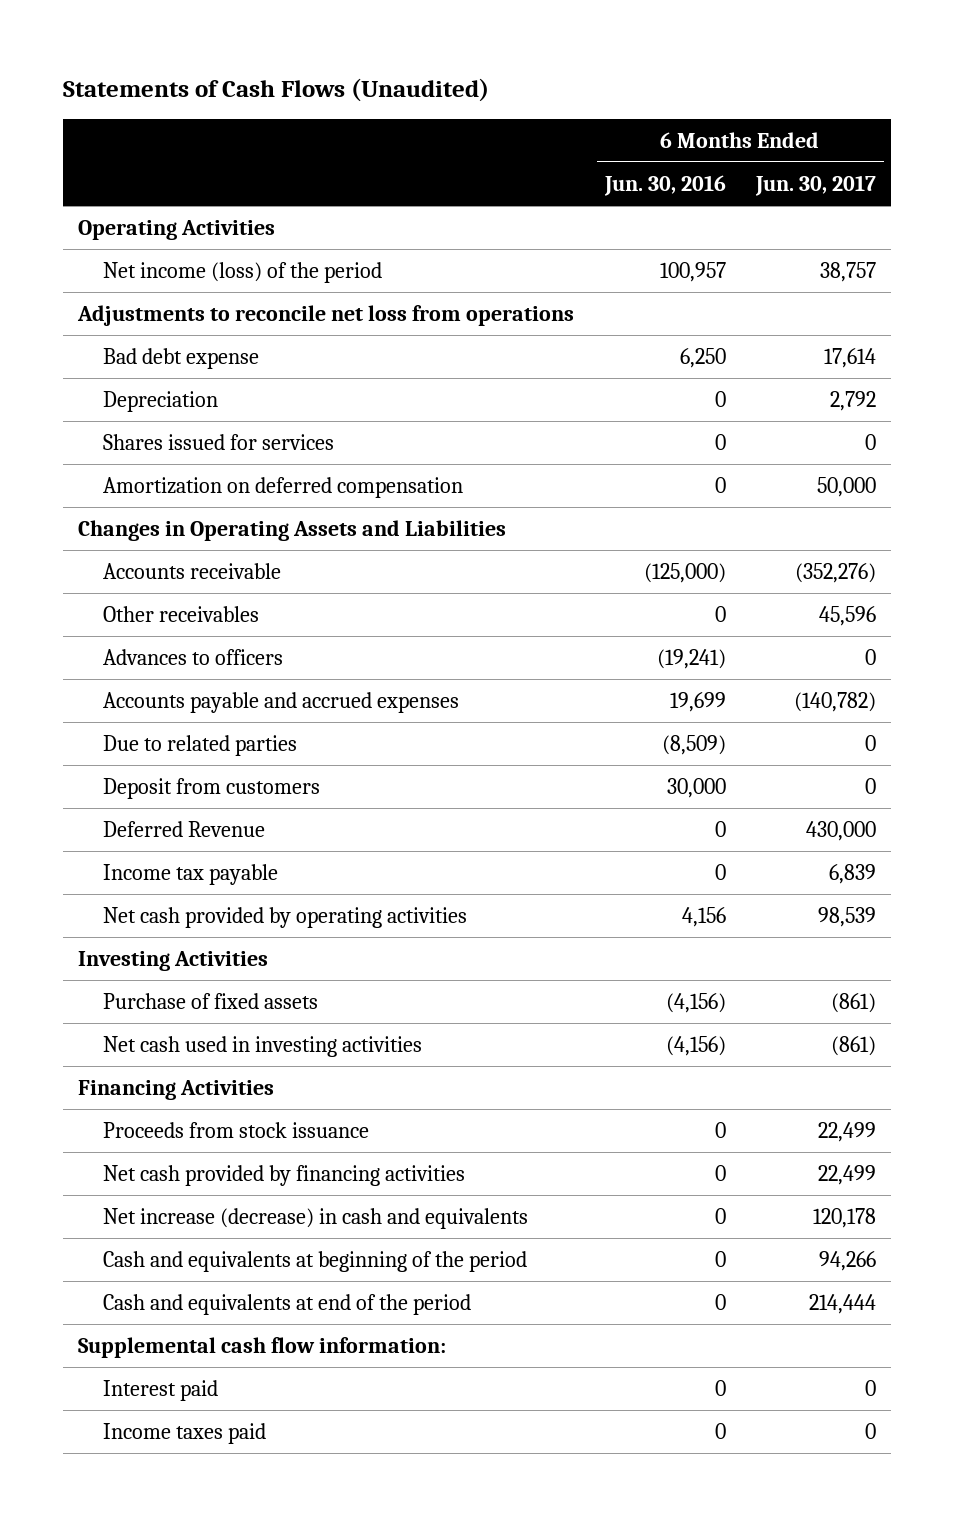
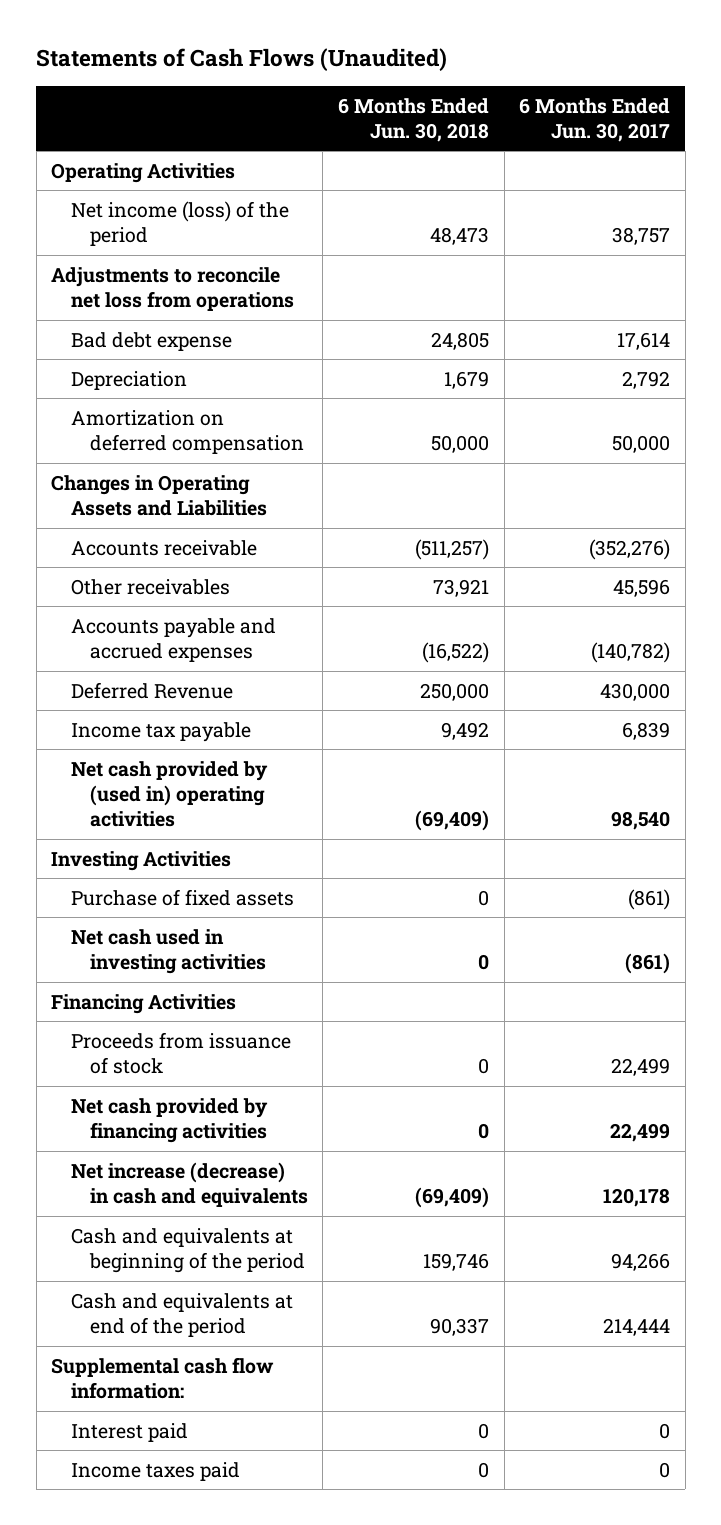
- | 6 Months Ended Jun. 30, 2016 | 6 Months Ended Jun. 30, 2017
+ | 6 Months Ended Jun. 30, 2018 | 6 Months Ended Jun. 30, 2017
- Shares issued for services | 0 | 0
- Advances to officers | (19,241) | 0
- Due to related parties | (8,509) | 0
- Deposit from customers | 30,000 | 0
- Net cash provided by operating activities | 4,156 | 98,539
+ Net cash provided by (used in) operating activities | (69,409) | 98,540
- Proceeds from stock issuance | 0 | 22,499
+ Proceeds from issuance of stock | 0 | 22,499

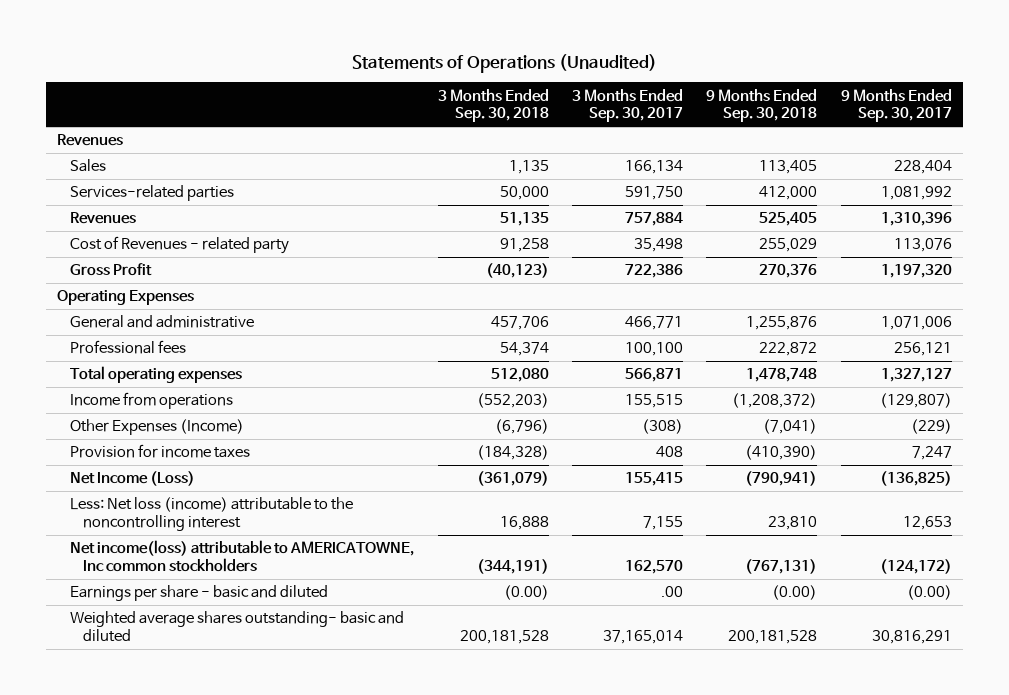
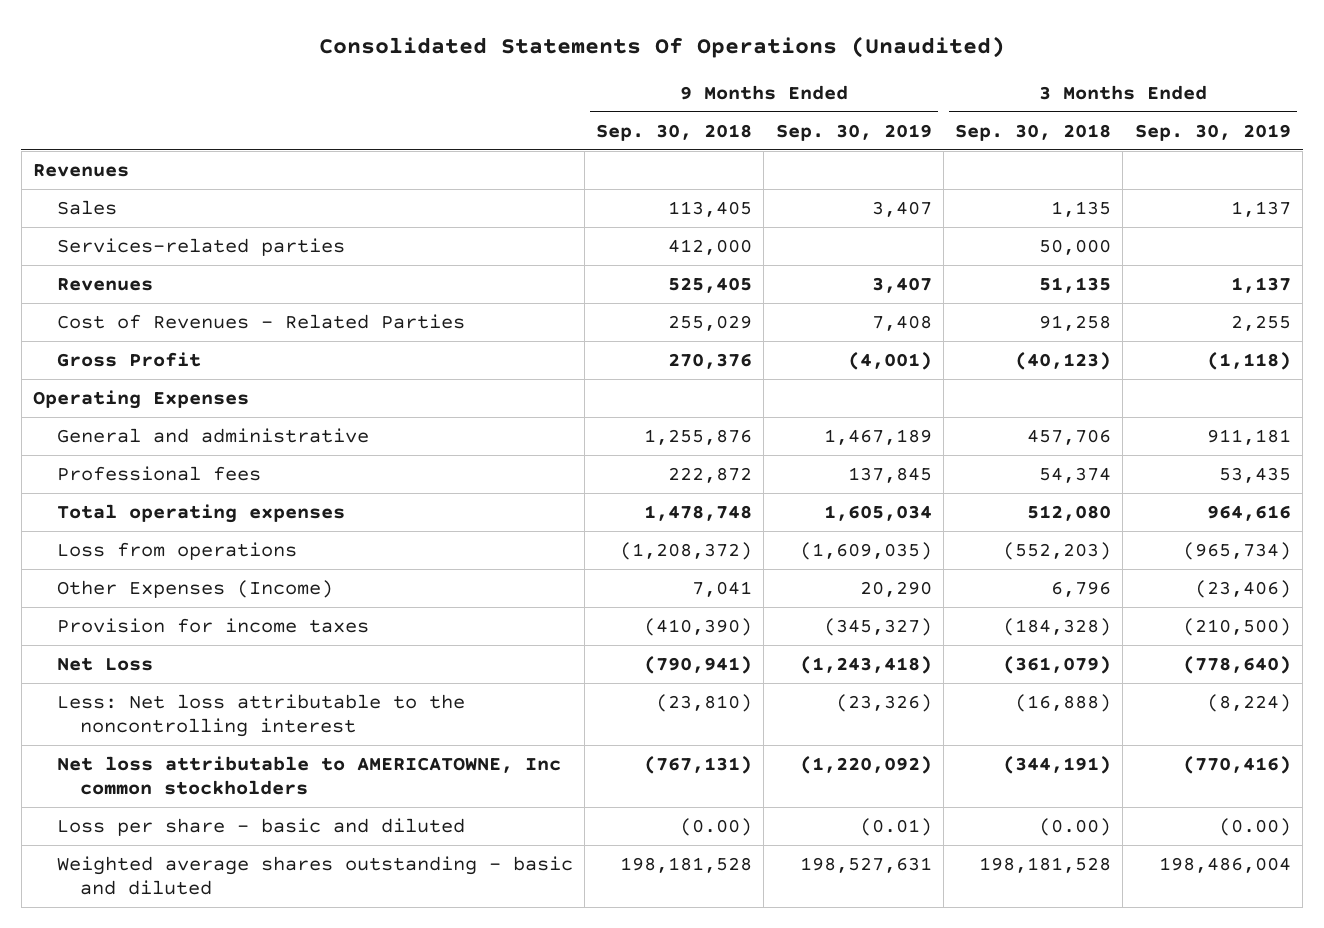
- Statements of Operations (Unaudited)
+ Consolidated Statements Of Operations (Unaudited)
- | 3 Months Ended Sep. 30, 2018 | 3 Months Ended Sep. 30, 2017 | 9 Months Ended Sep. 30, 2018 | 9 Months Ended Sep. 30, 2017
+ | 9 Months Ended Sep. 30, 2018 | 9 Months Ended Sep. 30, 2019 | 3 Months Ended Sep. 30, 2018 | 3 Months Ended Sep. 30, 2019
- Cost of Revenues - related party | 91,258 | 35,498 | 255,029 | 113,076
+ Cost of Revenues - Related Parties | 255,029 | 7,408 | 91,258 | 2,255
- Income from operations | (552,203) | 155,515 | (1,208,372) | (129,807)
- Other Expenses (Income) | (6,796) | (308) | (7,041) | (229)
+ Loss from operations | (1,208,372) | (1,609,035) | (552,203) | (965,734)
+ Other Expenses (Income) | 7,041 | 20,290 | 6,796 | (23,406)
- Net Income (Loss) | (361,079) | 155,415 | (790,941) | (136,825)
- Less: Net loss (income) attributable to the noncontrolling interest | 16,888 | 7,155 | 23,810 | 12,653
- Net income(loss) attributable to AMERICATOWNE, Inc common stockholders | (344,191) | 162,570 | (767,131) | (124,172)
- Earnings per share - basic and diluted | (0.00) | .00 | (0.00) | (0.00)
- Weighted average shares outstanding- basic and diluted | 200,181,528 | 37,165,014 | 200,181,528 | 30,816,291
+ Net Loss | (790,941) | (1,243,418) | (361,079) | (778,640)
+ Less: Net loss attributable to the noncontrolling interest | (23,810) | (23,326) | (16,888) | (8,224)
+ Net loss attributable to AMERICATOWNE, Inc common stockholders | (767,131) | (1,220,092) | (344,191) | (770,416)
+ Loss per share - basic and diluted | (0.00) | (0.01) | (0.00) | (0.00)
+ Weighted average shares outstanding - basic and diluted | 198,181,528 | 198,527,631 | 198,181,528 | 198,486,004

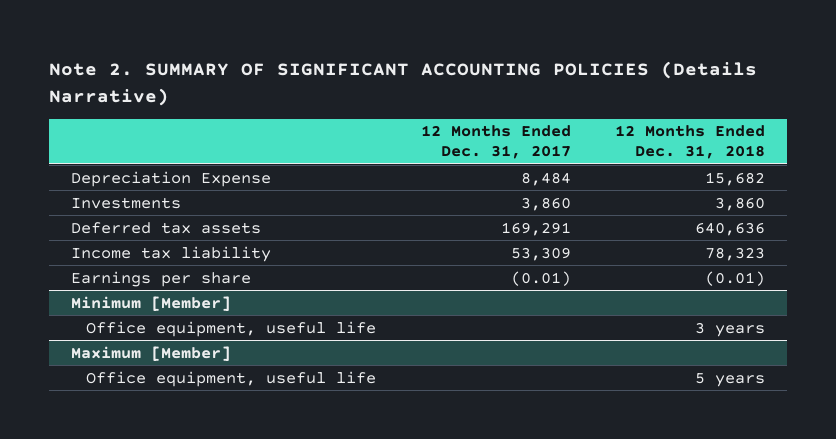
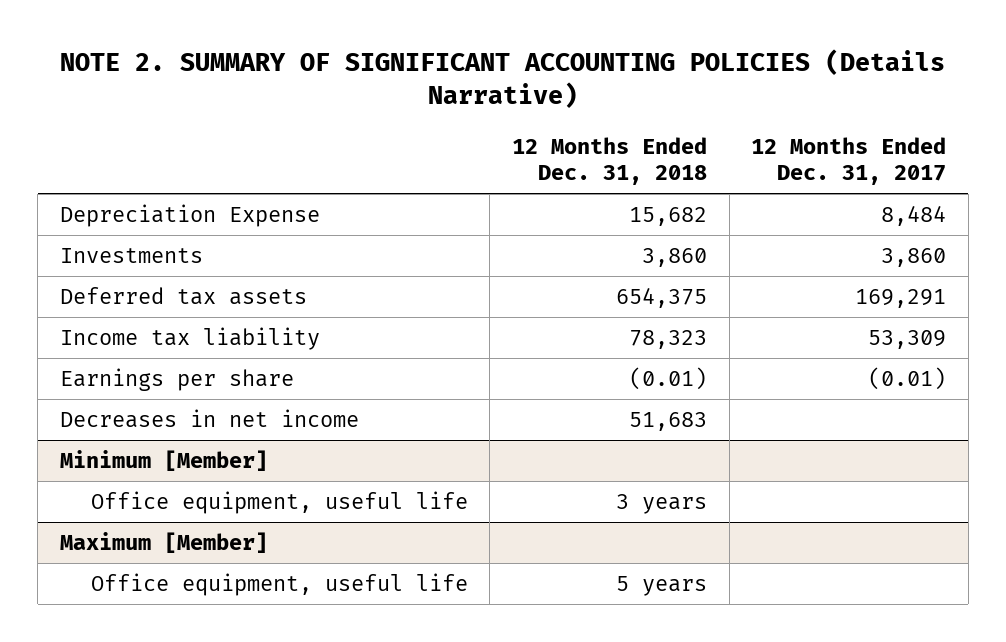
- Note 2. SUMMARY OF SIGNIFICANT ACCOUNTING POLICIES (Details Narrative)
+ NOTE 2. SUMMARY OF SIGNIFICANT ACCOUNTING POLICIES (Details Narrative)
- | 12 Months Ended Dec. 31, 2017 | 12 Months Ended Dec. 31, 2018
+ | 12 Months Ended Dec. 31, 2018 | 12 Months Ended Dec. 31, 2017
- Deferred tax assets | 169,291 | 640,636
+ Deferred tax assets | 654,375 | 169,291
+ Decreases in net income | 51,683 |

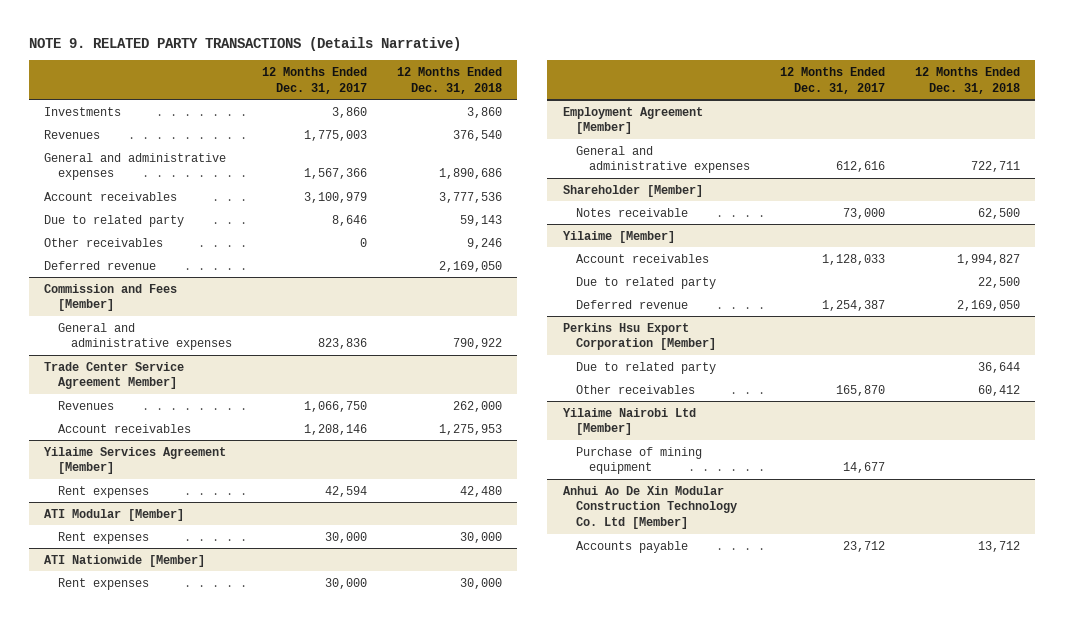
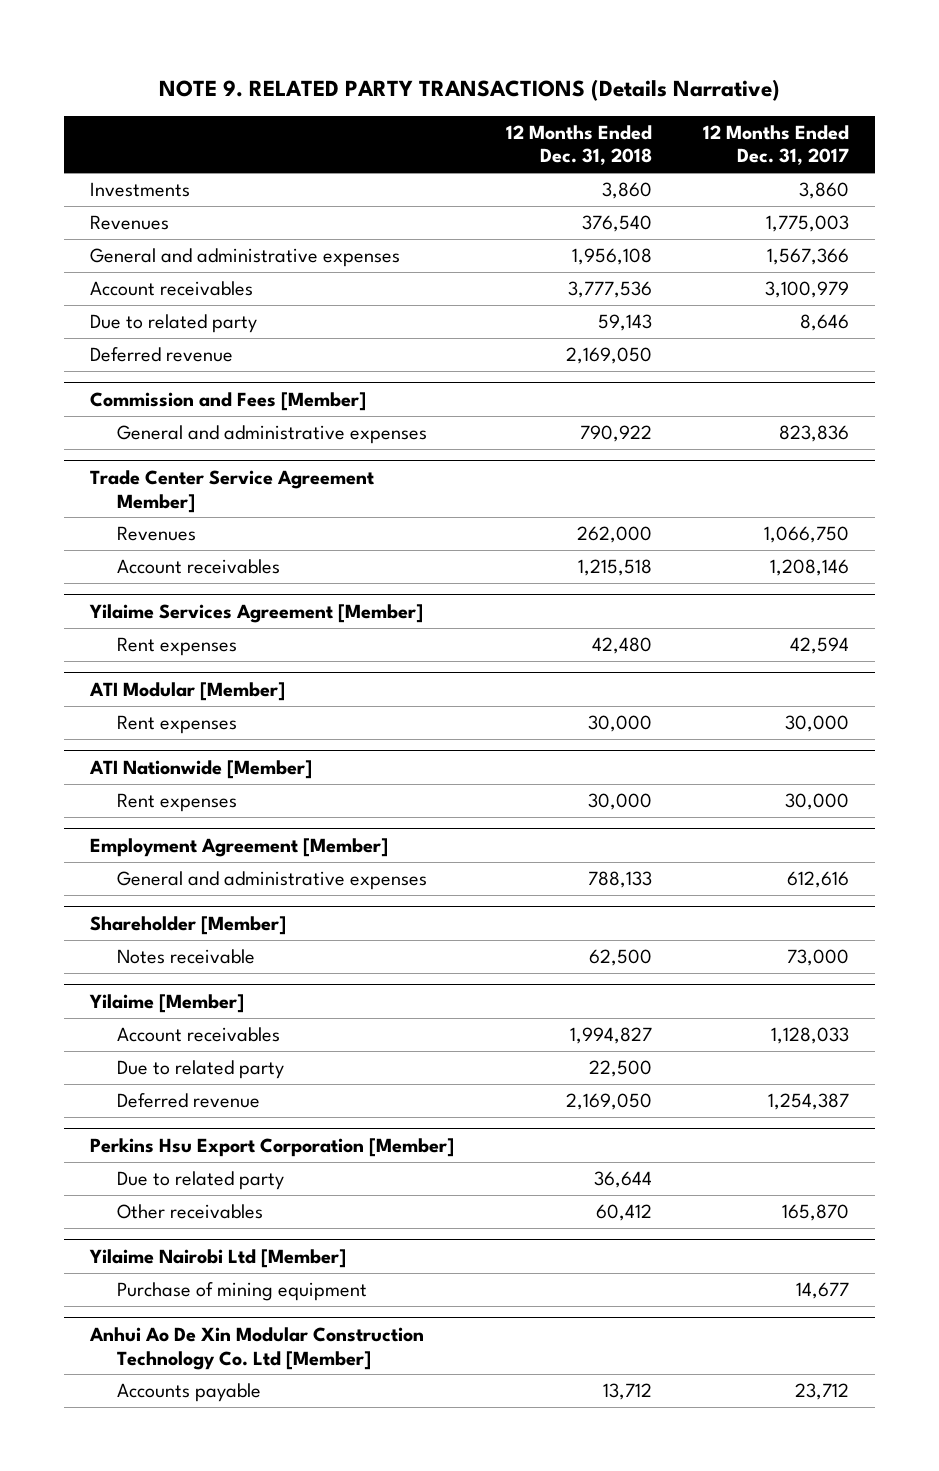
- | 12 Months Ended Dec. 31, 2017 | 12 Months Ended Dec. 31, 2018
+ | 12 Months Ended Dec. 31, 2018 | 12 Months Ended Dec. 31, 2017
- General and administrative expenses | 1,567,366 | 1,890,686
+ General and administrative expenses | 1,956,108 | 1,567,366
- Other receivables | 0 | 9,246
@ Trade Center Service Agreement Member]
- Account receivables | 1,208,146 | 1,275,953
+ Account receivables | 1,215,518 | 1,208,146
@ Employment Agreement [Member]
- General and administrative expenses | 612,616 | 722,711
+ General and administrative expenses | 788,133 | 612,616

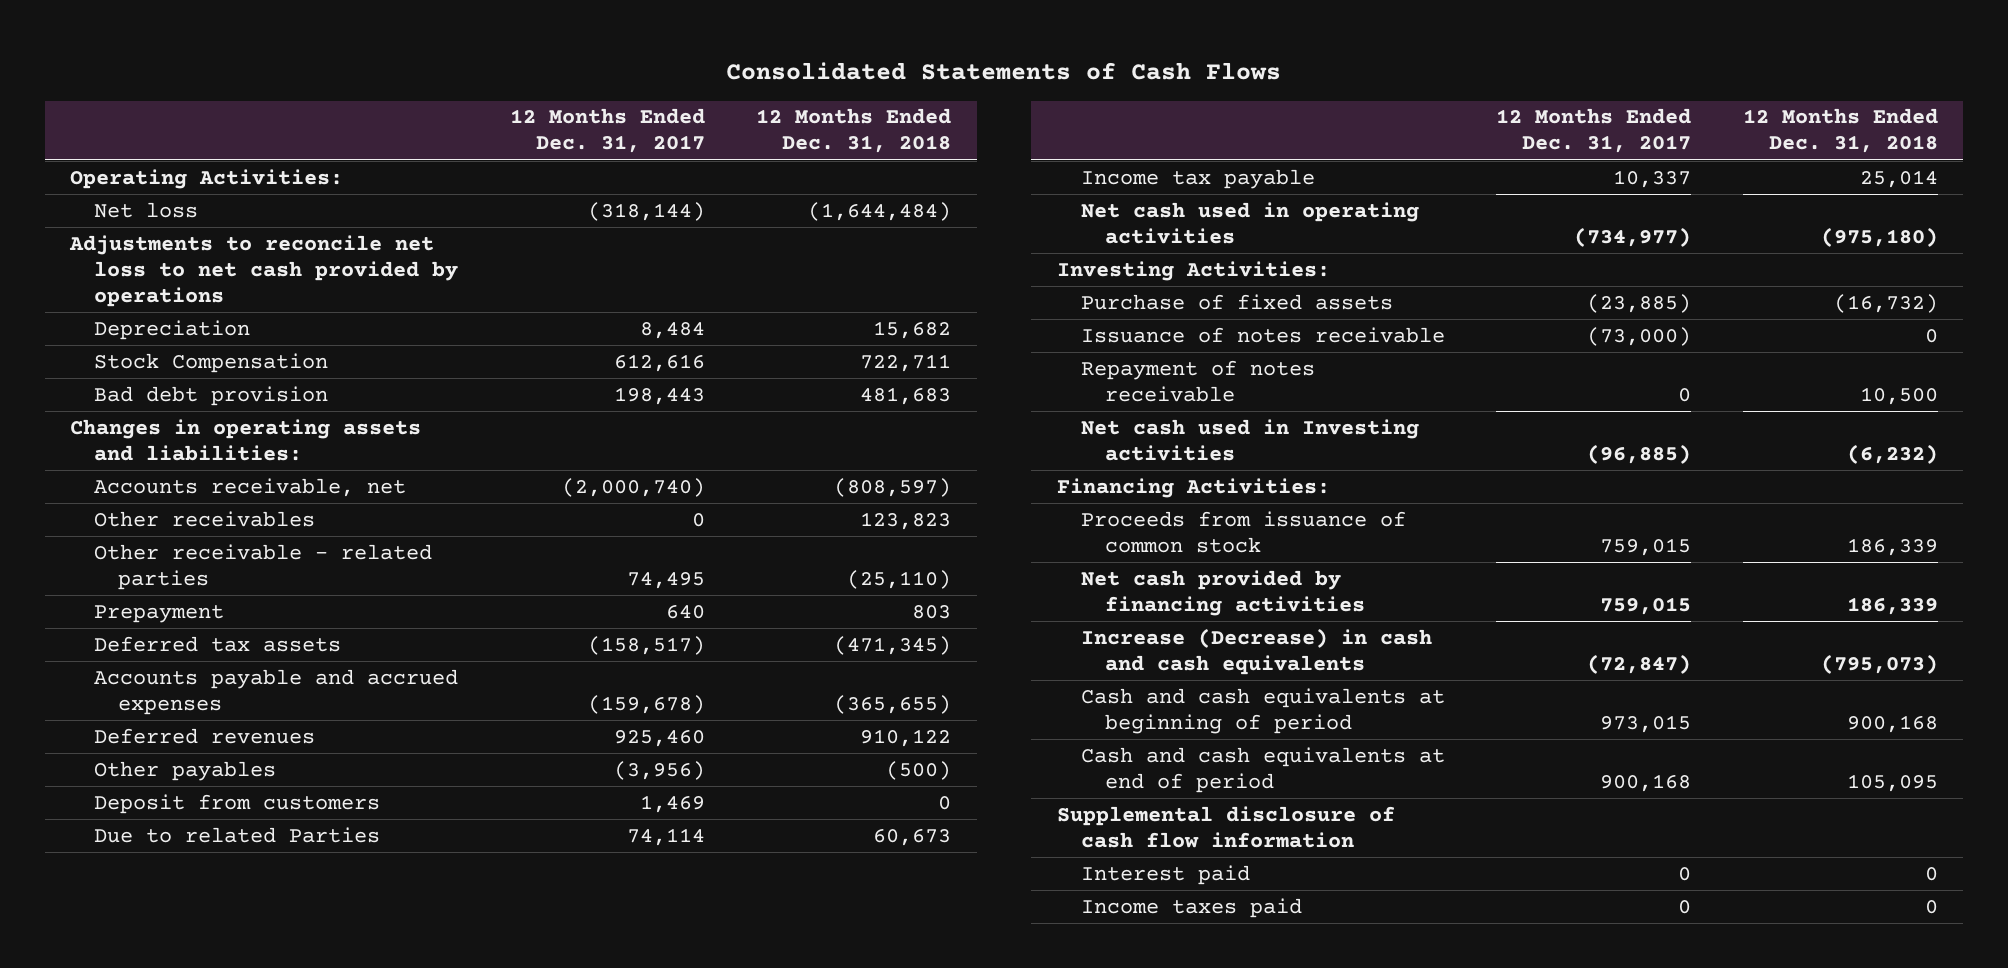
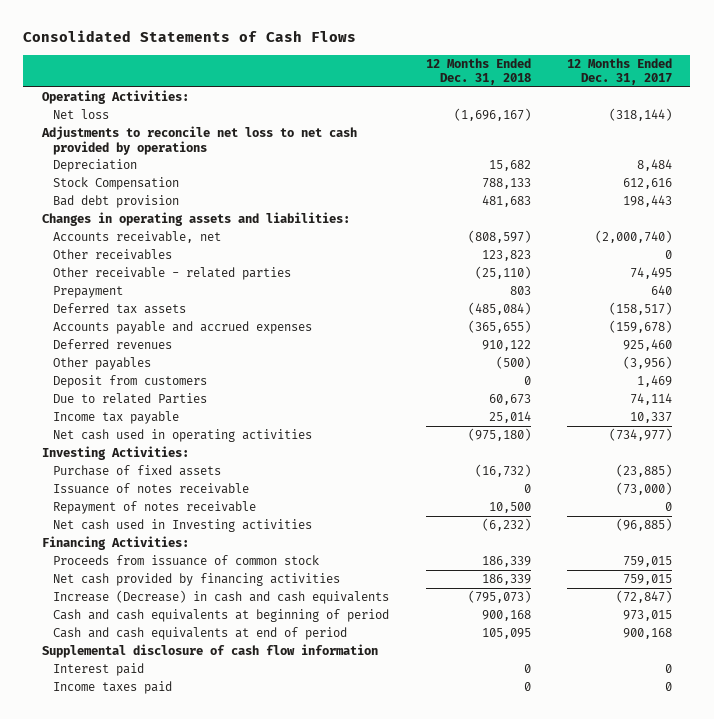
- | 12 Months Ended Dec. 31, 2017 | 12 Months Ended Dec. 31, 2018
+ | 12 Months Ended Dec. 31, 2018 | 12 Months Ended Dec. 31, 2017
- Net loss | (318,144) | (1,644,484)
+ Net loss | (1,696,167) | (318,144)
- Stock Compensation | 612,616 | 722,711
+ Stock Compensation | 788,133 | 612,616
- Deferred tax assets | (158,517) | (471,345)
+ Deferred tax assets | (485,084) | (158,517)

